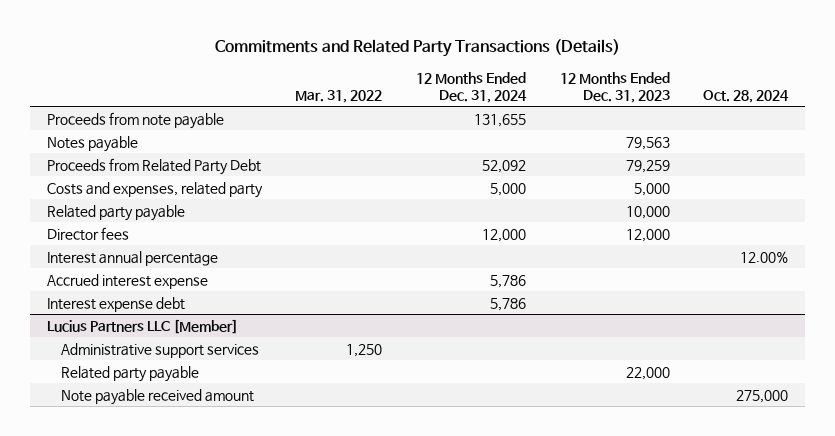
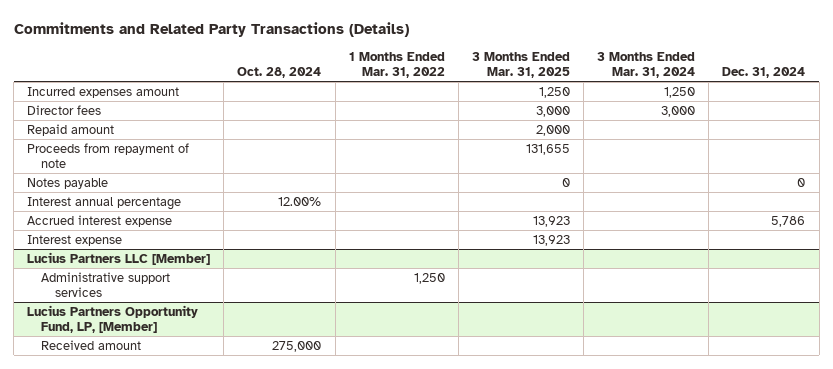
- | Mar. 31, 2022 | 12 Months Ended Dec. 31, 2024 | 12 Months Ended Dec. 31, 2023 | Oct. 28, 2024
+ | Oct. 28, 2024 | 1 Months Ended Mar. 31, 2022 | 3 Months Ended Mar. 31, 2025 | 3 Months Ended Mar. 31, 2024 | Dec. 31, 2024
- Proceeds from note payable | | 131,655 | |
- Proceeds from Related Party Debt | | 52,092 | 79,259 |
- Costs and expenses, related party | | 5,000 | 5,000 |
- Related party payable | | | 10,000 |
+ Incurred expenses amount | | | 1,250 | 1,250 |
+ Repaid amount | | | 2,000 | |
+ Proceeds from repayment of note | | | 131,655 | |
moved down: Notes payable | | | 0 | | 0
- Interest expense debt | | 5,786 | |
+ Interest expense | | | 13,923 | |
@ Lucius Partners LLC [Member]
- Related party payable | | | 22,000 |
- Note payable received amount | | | | 275,000
+ Lucius Partners Opportunity Fund, LP, [Member]
+ Received amount | 275,000 | | | |

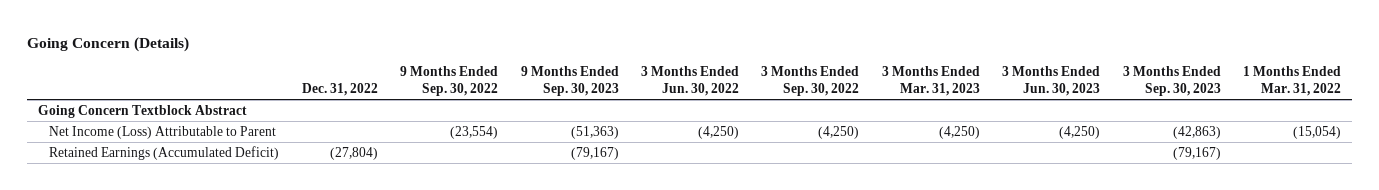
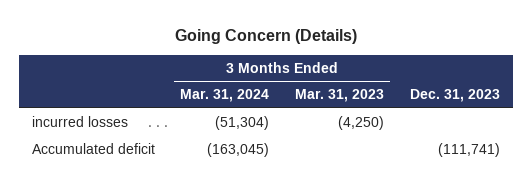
- | Dec. 31, 2022 | 9 Months Ended Sep. 30, 2022 | 9 Months Ended Sep. 30, 2023 | 3 Months Ended Jun. 30, 2022 | 3 Months Ended Sep. 30, 2022 | 3 Months Ended Mar. 31, 2023 | 3 Months Ended Jun. 30, 2023 | 3 Months Ended Sep. 30, 2023 | 1 Months Ended Mar. 31, 2022
+ | 3 Months Ended Mar. 31, 2024 | 3 Months Ended Mar. 31, 2023 | Dec. 31, 2023
- Going Concern Textblock Abstract
- Net Income (Loss) Attributable to Parent | | (23,554) | (51,363) | (4,250) | (4,250) | (4,250) | (4,250) | (42,863) | (15,054)
- Retained Earnings (Accumulated Deficit) | (27,804) | | (79,167) | | | | | (79,167) |
+ incurred losses | (51,304) | (4,250) |
+ Accumulated deficit | (163,045) | | (111,741)

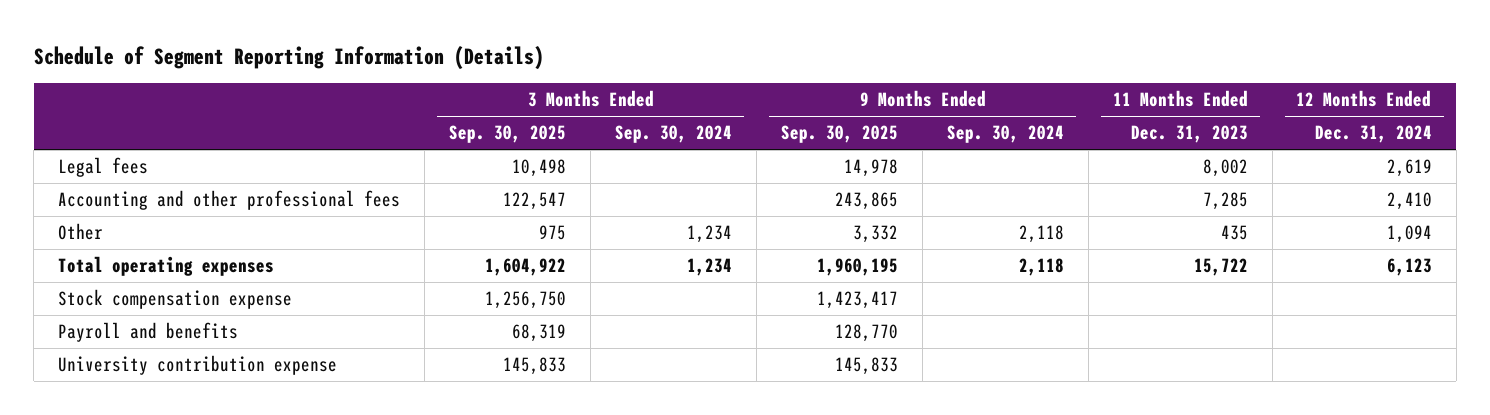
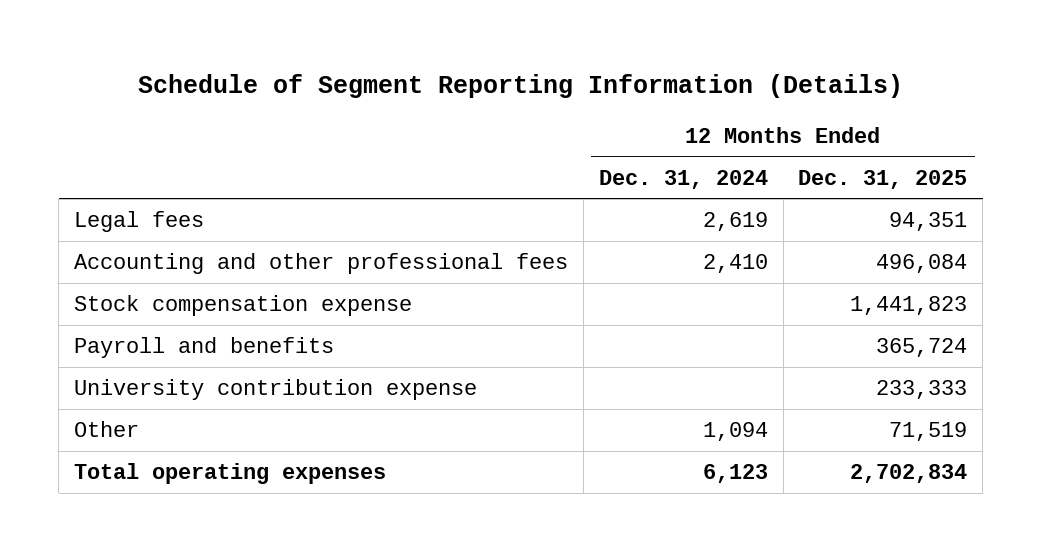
- | 3 Months Ended Sep. 30, 2025 | 3 Months Ended Sep. 30, 2024 | 9 Months Ended Sep. 30, 2025 | 9 Months Ended Sep. 30, 2024 | 11 Months Ended Dec. 31, 2023 | 12 Months Ended Dec. 31, 2024
+ | 12 Months Ended Dec. 31, 2024 | 12 Months Ended Dec. 31, 2025
moved down: Other | 1,094 | 71,519
moved down: Total operating expenses | 6,123 | 2,702,834

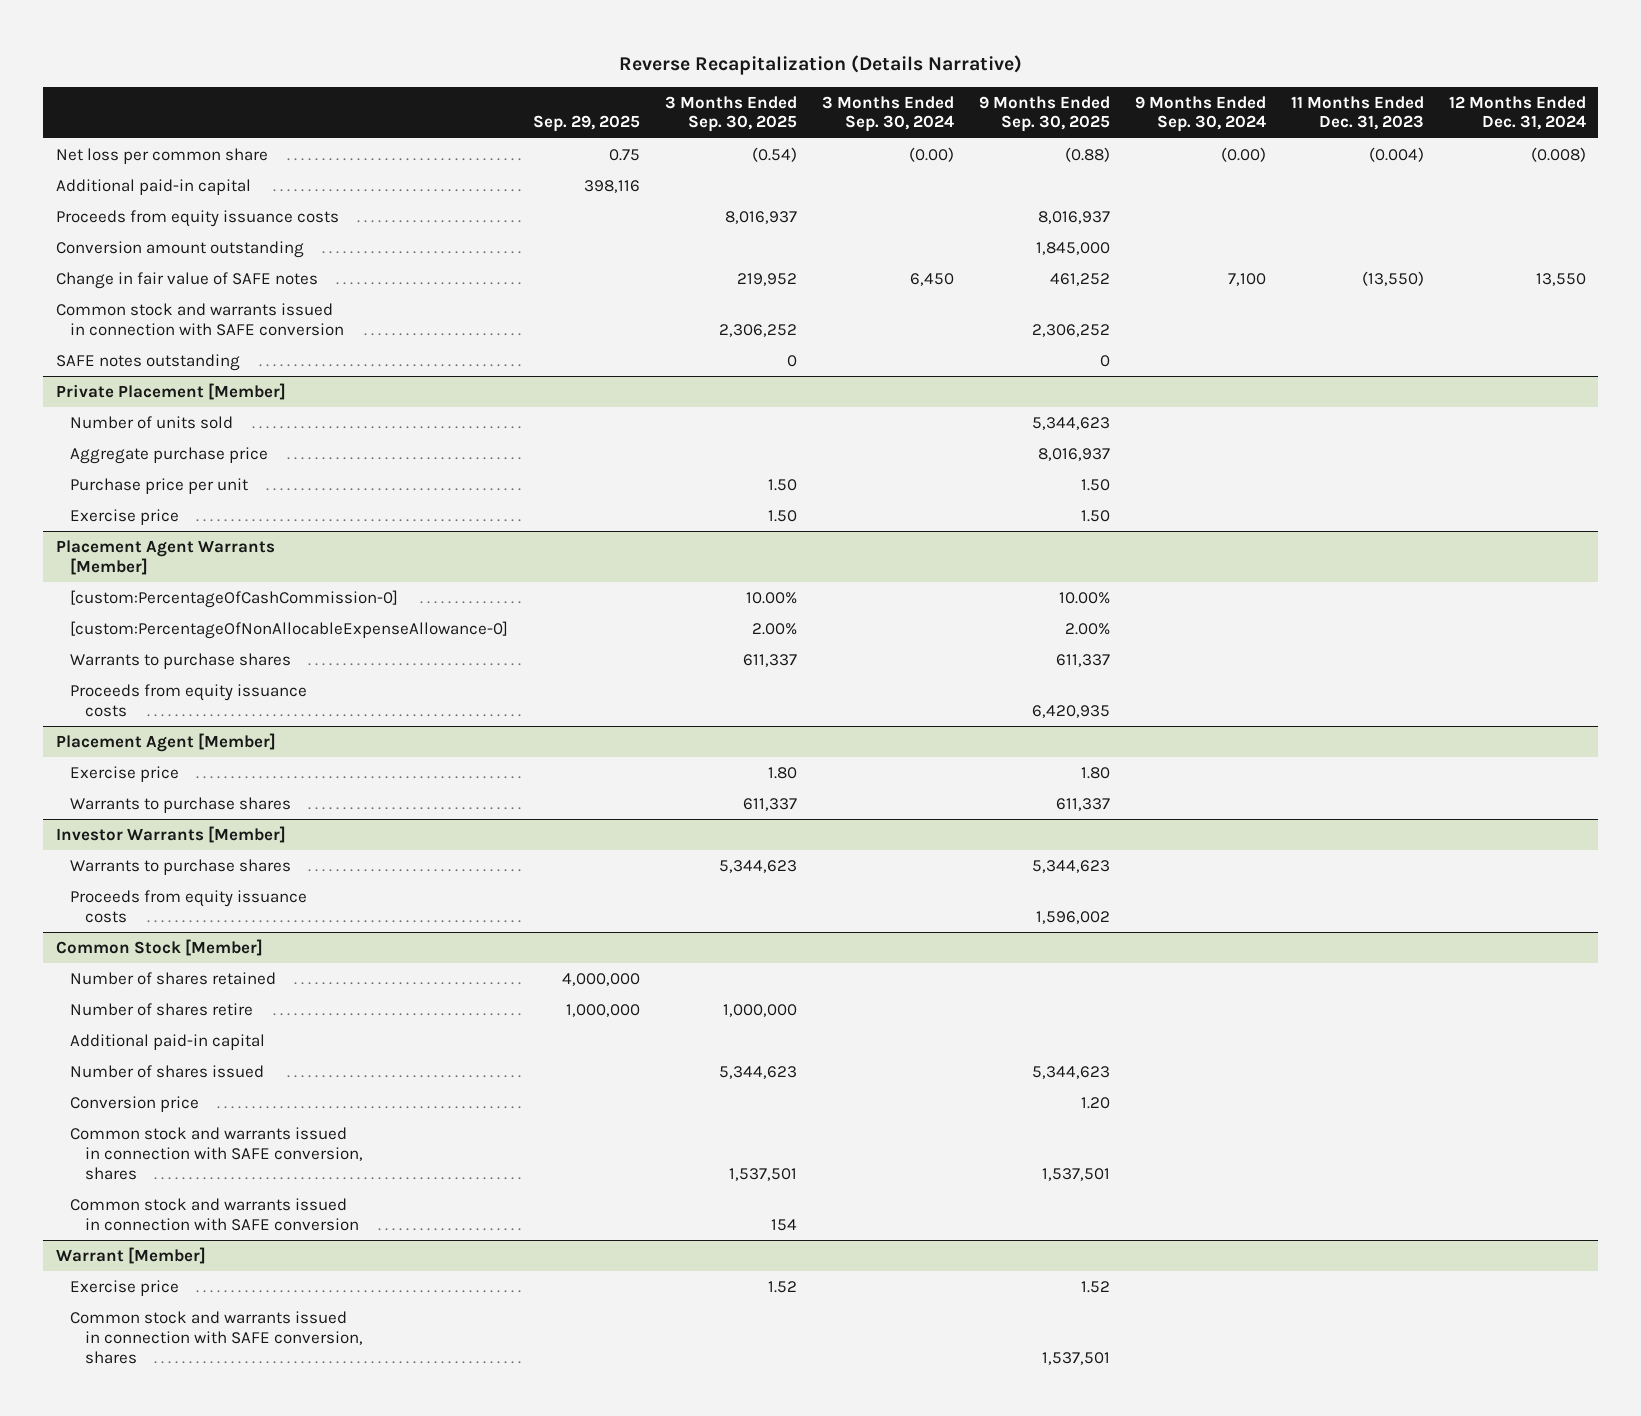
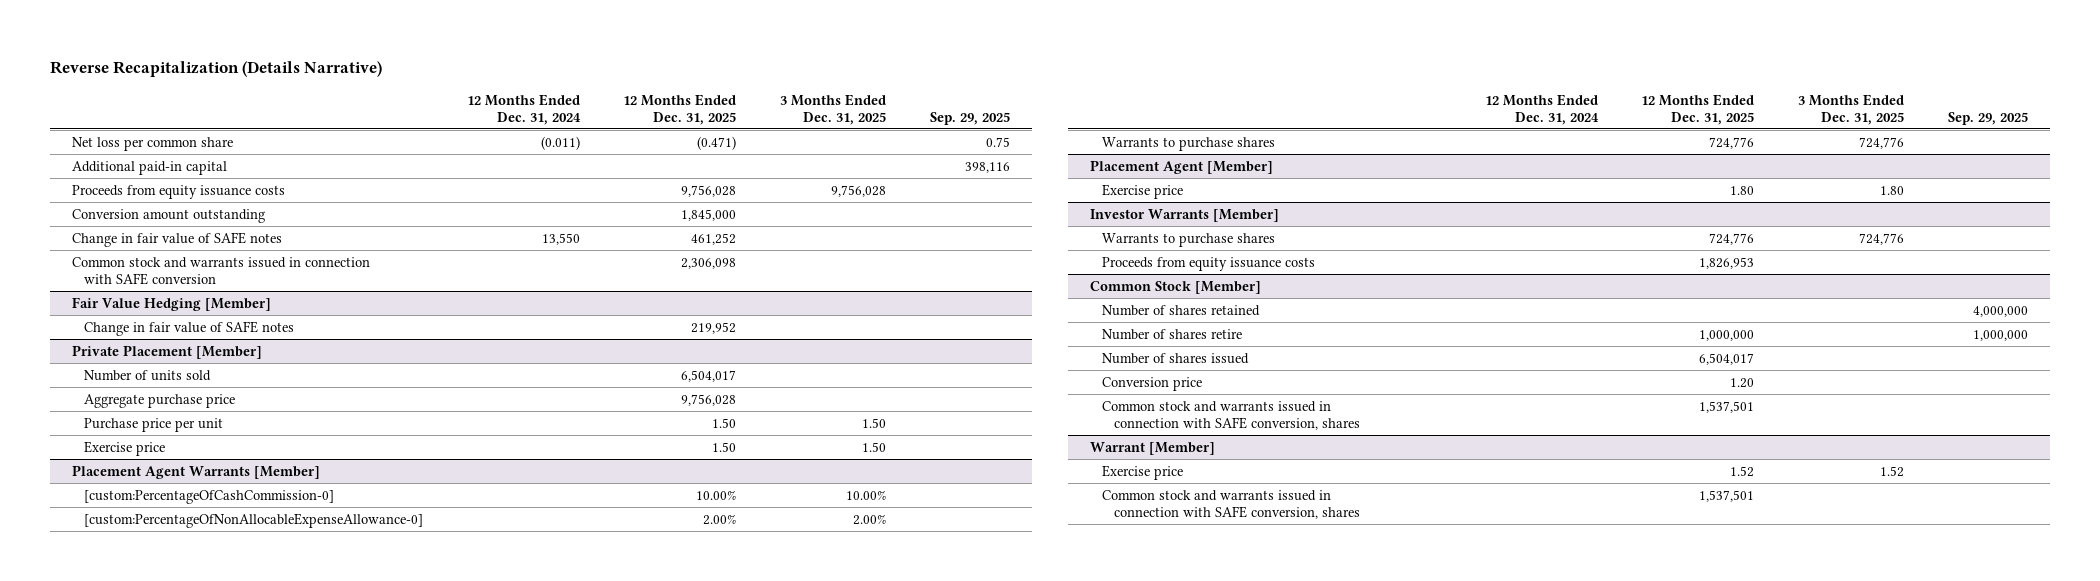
- | Sep. 29, 2025 | 3 Months Ended Sep. 30, 2025 | 3 Months Ended Sep. 30, 2024 | 9 Months Ended Sep. 30, 2025 | 9 Months Ended Sep. 30, 2024 | 11 Months Ended Dec. 31, 2023 | 12 Months Ended Dec. 31, 2024
+ | 12 Months Ended Dec. 31, 2024 | 12 Months Ended Dec. 31, 2025 | 3 Months Ended Dec. 31, 2025 | Sep. 29, 2025
- Net loss per common share | 0.75 | (0.54) | (0.00) | (0.88) | (0.00) | (0.004) | (0.008)
+ Net loss per common share | (0.011) | (0.471) | | 0.75
- SAFE notes outstanding | | 0 | | 0 | | |
+ Fair Value Hedging [Member]
+ Change in fair value of SAFE notes | | 219,952 | |
@ Placement Agent Warrants [Member]
- Proceeds from equity issuance costs | | | | 6,420,935 | | |
@ Placement Agent [Member]
- Warrants to purchase shares | | 611,337 | | 611,337 | | |
@ Common Stock [Member]
- Additional paid-in capital
- Common stock and warrants issued in connection with SAFE conversion | | 154 | | | | |

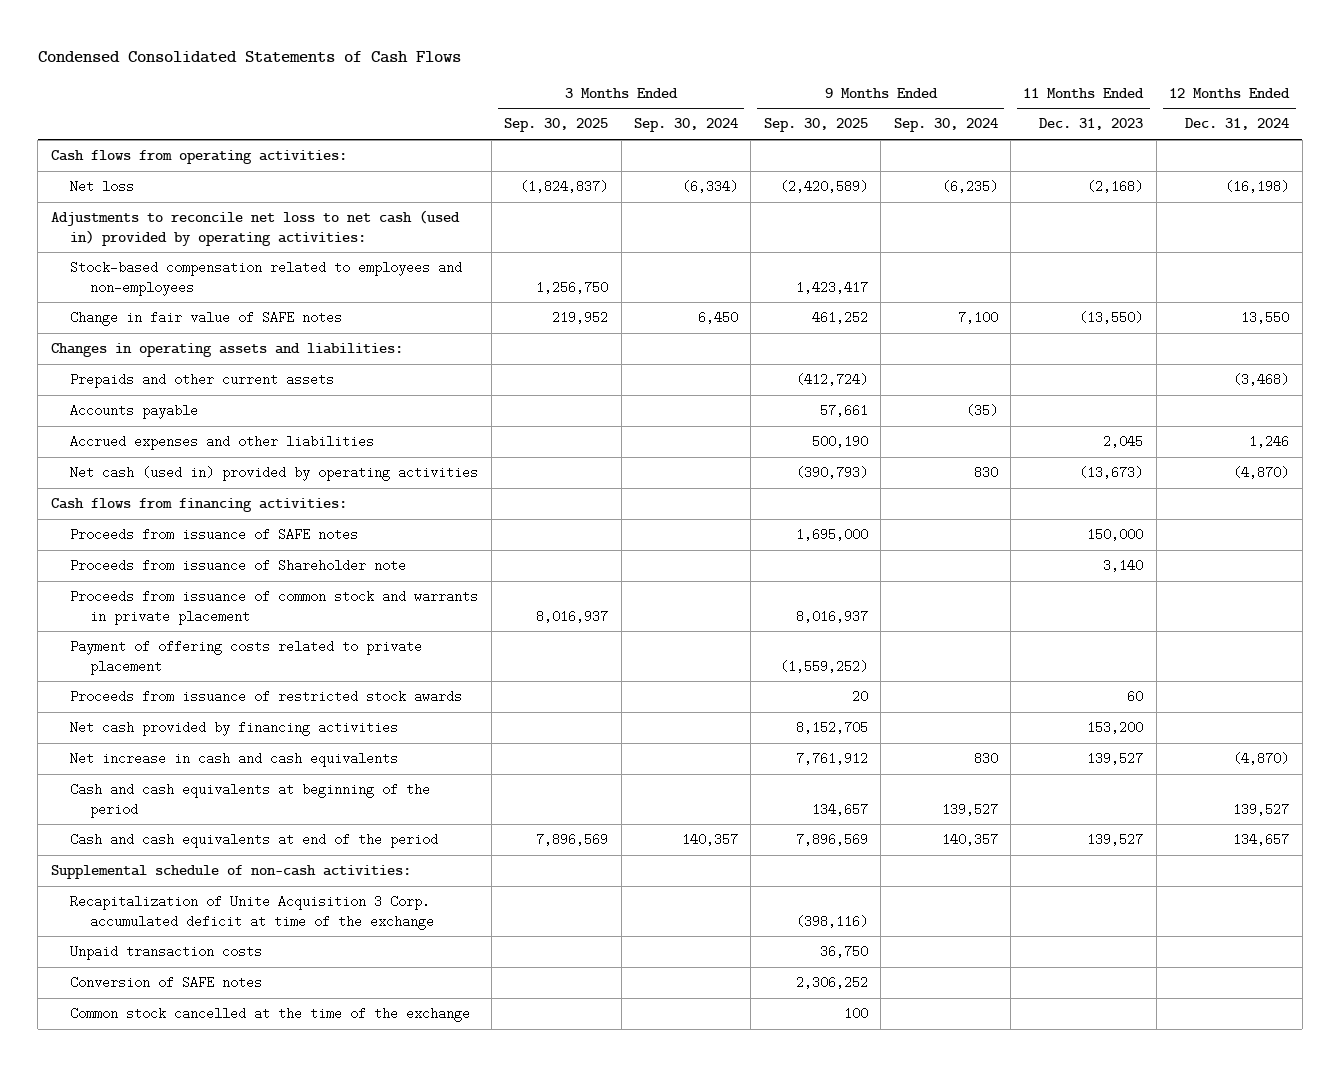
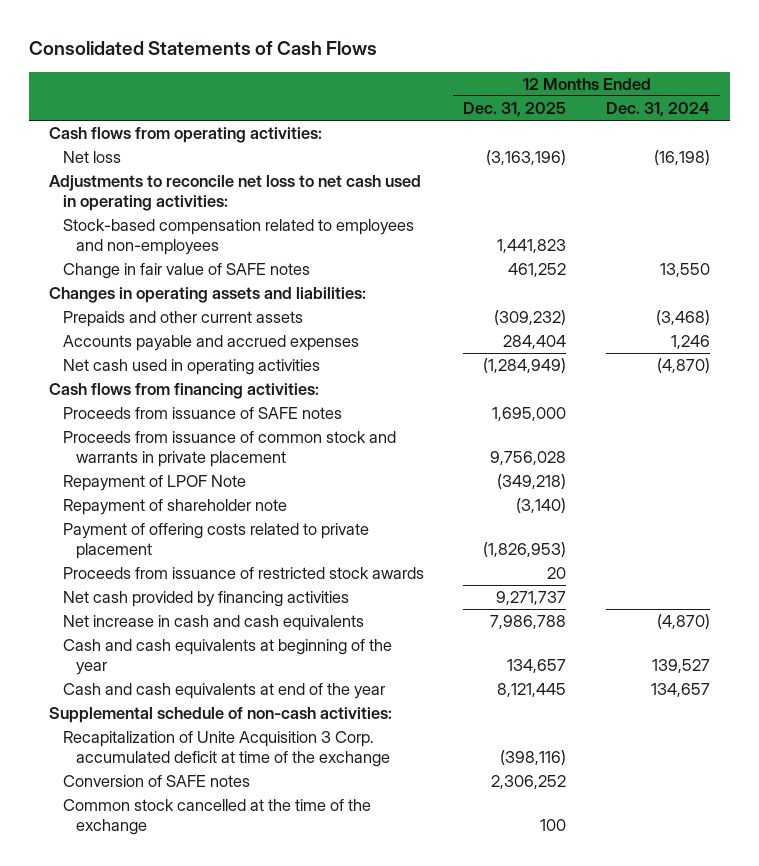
- Condensed Consolidated Statements of Cash Flows
+ Consolidated Statements of Cash Flows
- | 3 Months Ended Sep. 30, 2025 | 3 Months Ended Sep. 30, 2024 | 9 Months Ended Sep. 30, 2025 | 9 Months Ended Sep. 30, 2024 | 11 Months Ended Dec. 31, 2023 | 12 Months Ended Dec. 31, 2024
+ | 12 Months Ended Dec. 31, 2025 | 12 Months Ended Dec. 31, 2024
- Adjustments to reconcile net loss to net cash (used in) provided by operating activities:
+ Adjustments to reconcile net loss to net cash used in operating activities:
- Accounts payable | | | 57,661 | (35) | |
- Accrued expenses and other liabilities | | | 500,190 | | 2,045 | 1,246
- Net cash (used in) provided by operating activities | | | (390,793) | 830 | (13,673) | (4,870)
+ Accounts payable and accrued expenses | 284,404 | 1,246
+ Net cash used in operating activities | (1,284,949) | (4,870)
- Proceeds from issuance of Shareholder note | | | | | 3,140 |
+ Repayment of LPOF Note | (349,218) |
+ Repayment of shareholder note | (3,140) |
- Cash and cash equivalents at beginning of the period | | | 134,657 | 139,527 | | 139,527
- Cash and cash equivalents at end of the period | 7,896,569 | 140,357 | 7,896,569 | 140,357 | 139,527 | 134,657
+ Cash and cash equivalents at beginning of the year | 134,657 | 139,527
+ Cash and cash equivalents at end of the year | 8,121,445 | 134,657
- Unpaid transaction costs | | | 36,750 | | |

